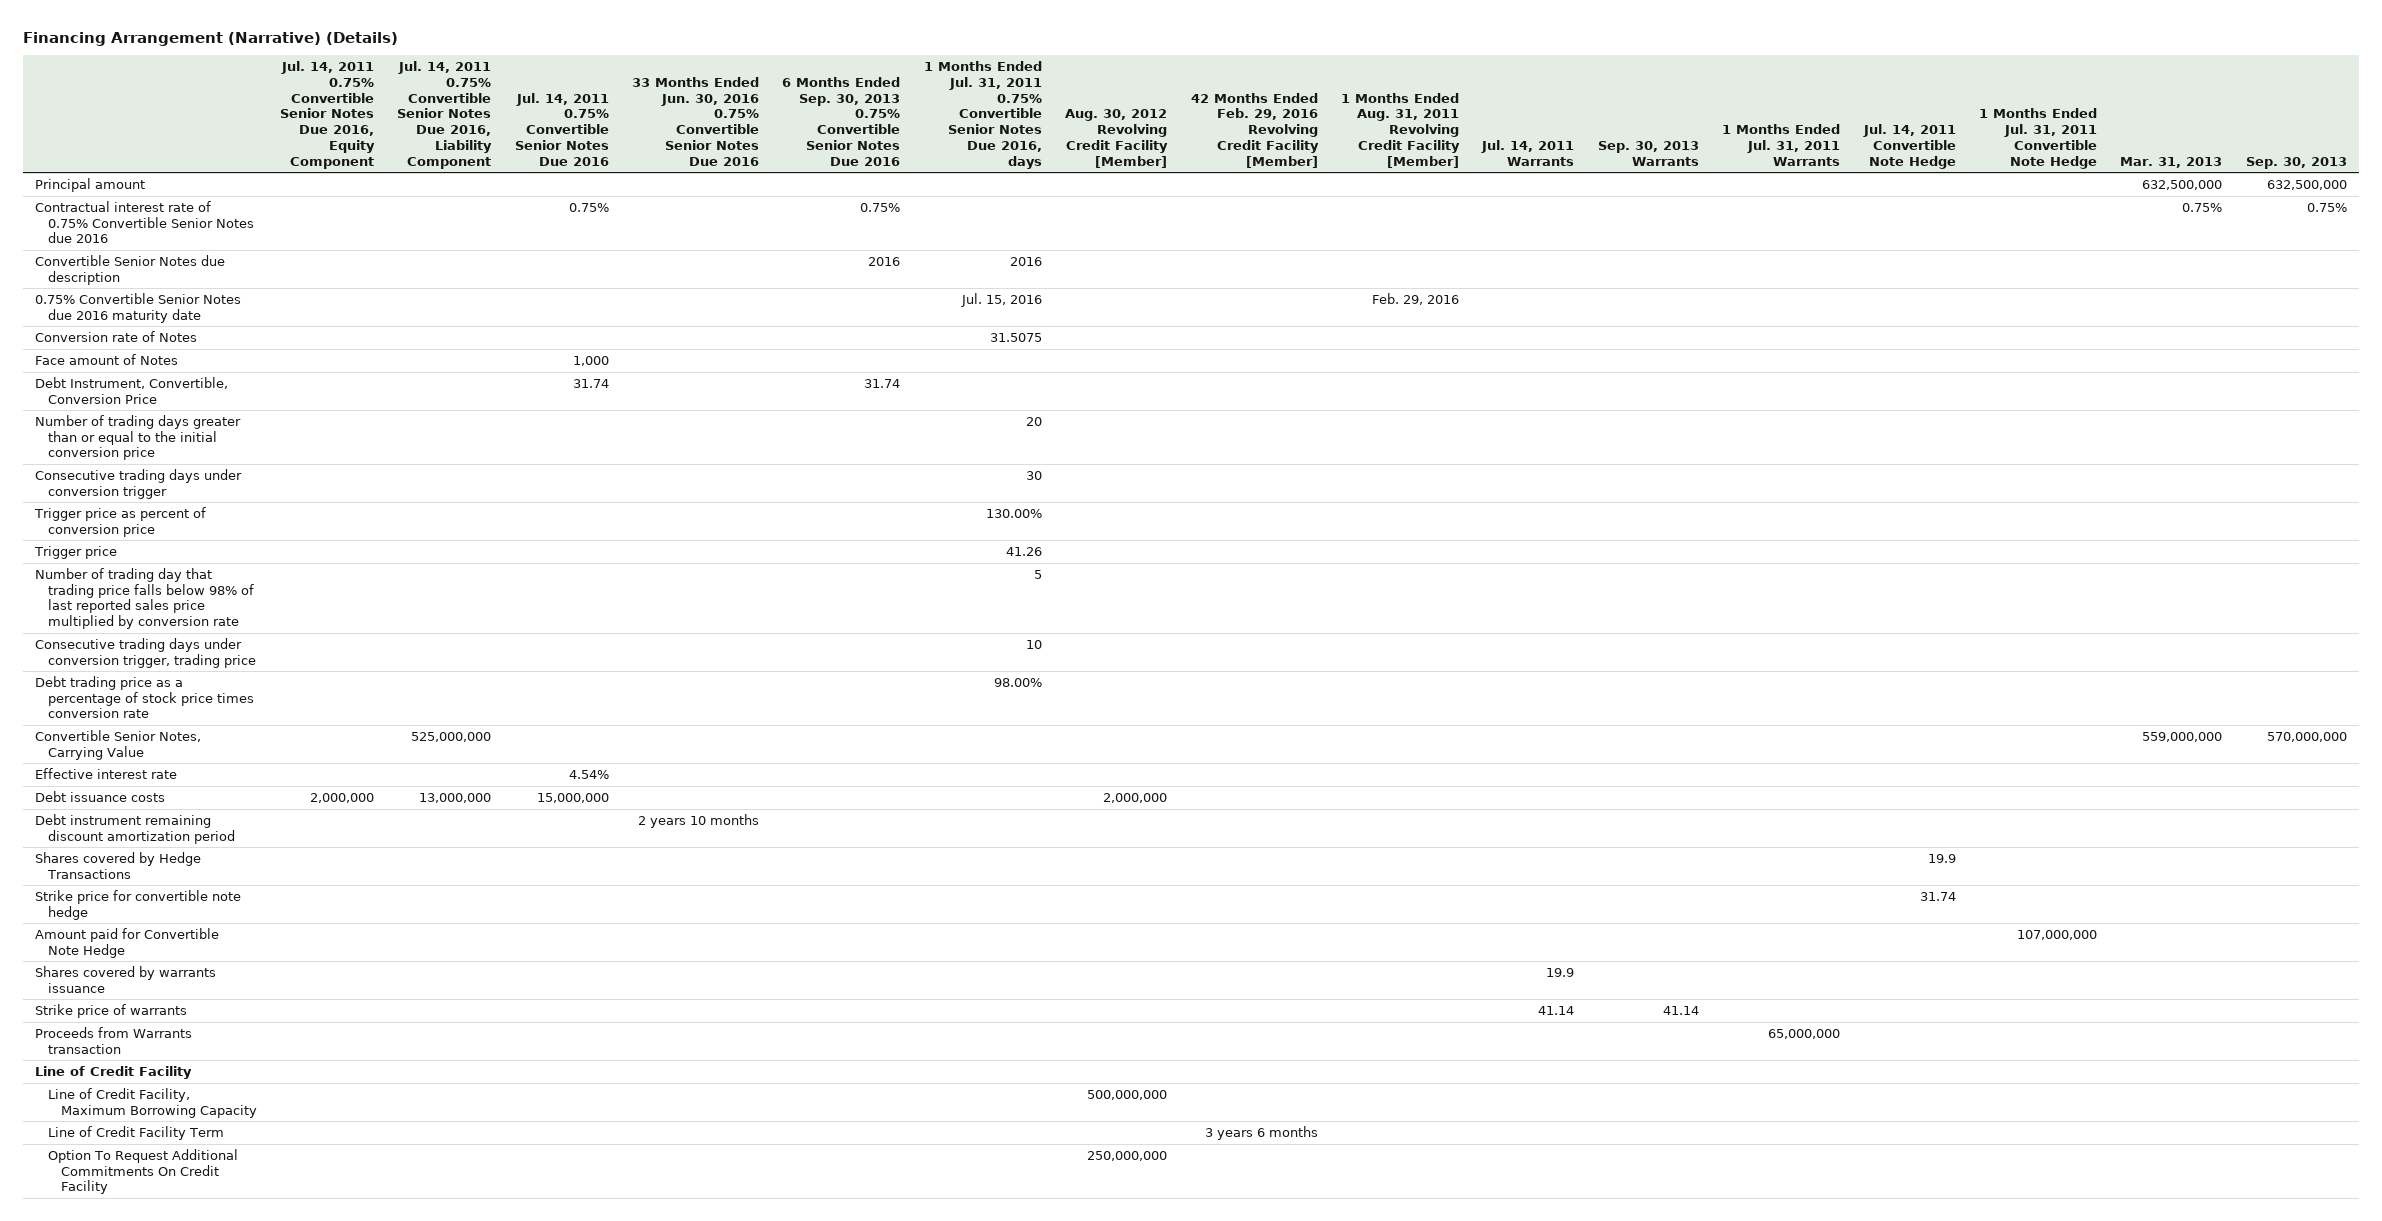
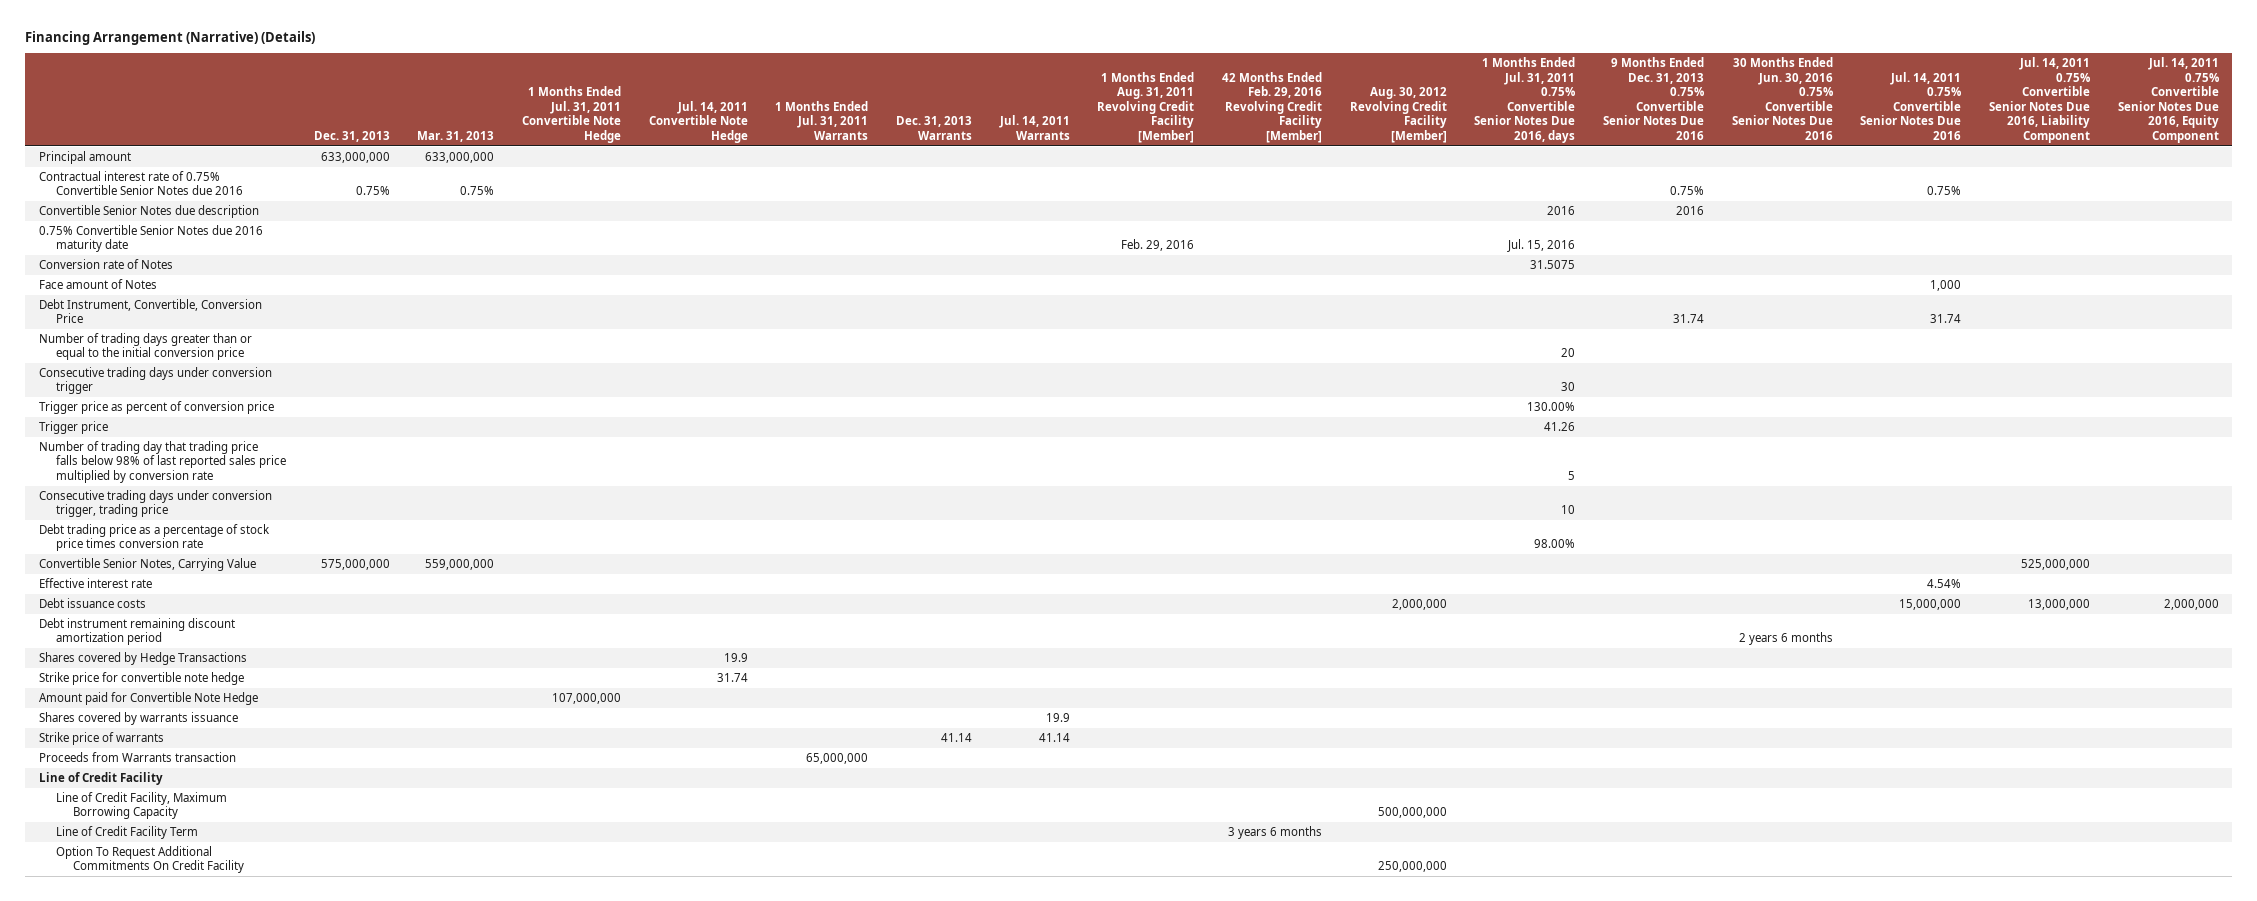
- | Jul. 14, 2011 0.75% Convertible Senior Notes Due 2016, Equity Component | Jul. 14, 2011 0.75% Convertible Senior Notes Due 2016, Liability Component | Jul. 14, 2011 0.75% Convertible Senior Notes Due 2016 | 33 Months Ended Jun. 30, 2016 0.75% Convertible Senior Notes Due 2016 | 6 Months Ended Sep. 30, 2013 0.75% Convertible Senior Notes Due 2016 | 1 Months Ended Jul. 31, 2011 0.75% Convertible Senior Notes Due 2016, days | Aug. 30, 2012 Revolving Credit Facility [Member] | 42 Months Ended Feb. 29, 2016 Revolving Credit Facility [Member] | 1 Months Ended Aug. 31, 2011 Revolving Credit Facility [Member] | Jul. 14, 2011 Warrants | Sep. 30, 2013 Warrants | 1 Months Ended Jul. 31, 2011 Warrants | Jul. 14, 2011 Convertible Note Hedge | 1 Months Ended Jul. 31, 2011 Convertible Note Hedge | Mar. 31, 2013 | Sep. 30, 2013
+ | Dec. 31, 2013 | Mar. 31, 2013 | 1 Months Ended Jul. 31, 2011 Convertible Note Hedge | Jul. 14, 2011 Convertible Note Hedge | 1 Months Ended Jul. 31, 2011 Warrants | Dec. 31, 2013 Warrants | Jul. 14, 2011 Warrants | 1 Months Ended Aug. 31, 2011 Revolving Credit Facility [Member] | 42 Months Ended Feb. 29, 2016 Revolving Credit Facility [Member] | Aug. 30, 2012 Revolving Credit Facility [Member] | 1 Months Ended Jul. 31, 2011 0.75% Convertible Senior Notes Due 2016, days | 9 Months Ended Dec. 31, 2013 0.75% Convertible Senior Notes Due 2016 | 30 Months Ended Jun. 30, 2016 0.75% Convertible Senior Notes Due 2016 | Jul. 14, 2011 0.75% Convertible Senior Notes Due 2016 | Jul. 14, 2011 0.75% Convertible Senior Notes Due 2016, Liability Component | Jul. 14, 2011 0.75% Convertible Senior Notes Due 2016, Equity Component
- Principal amount | | | | | | | | | | | | | | | 632,500,000 | 632,500,000
+ Principal amount | 633,000,000 | 633,000,000 | | | | | | | | | | | | | |

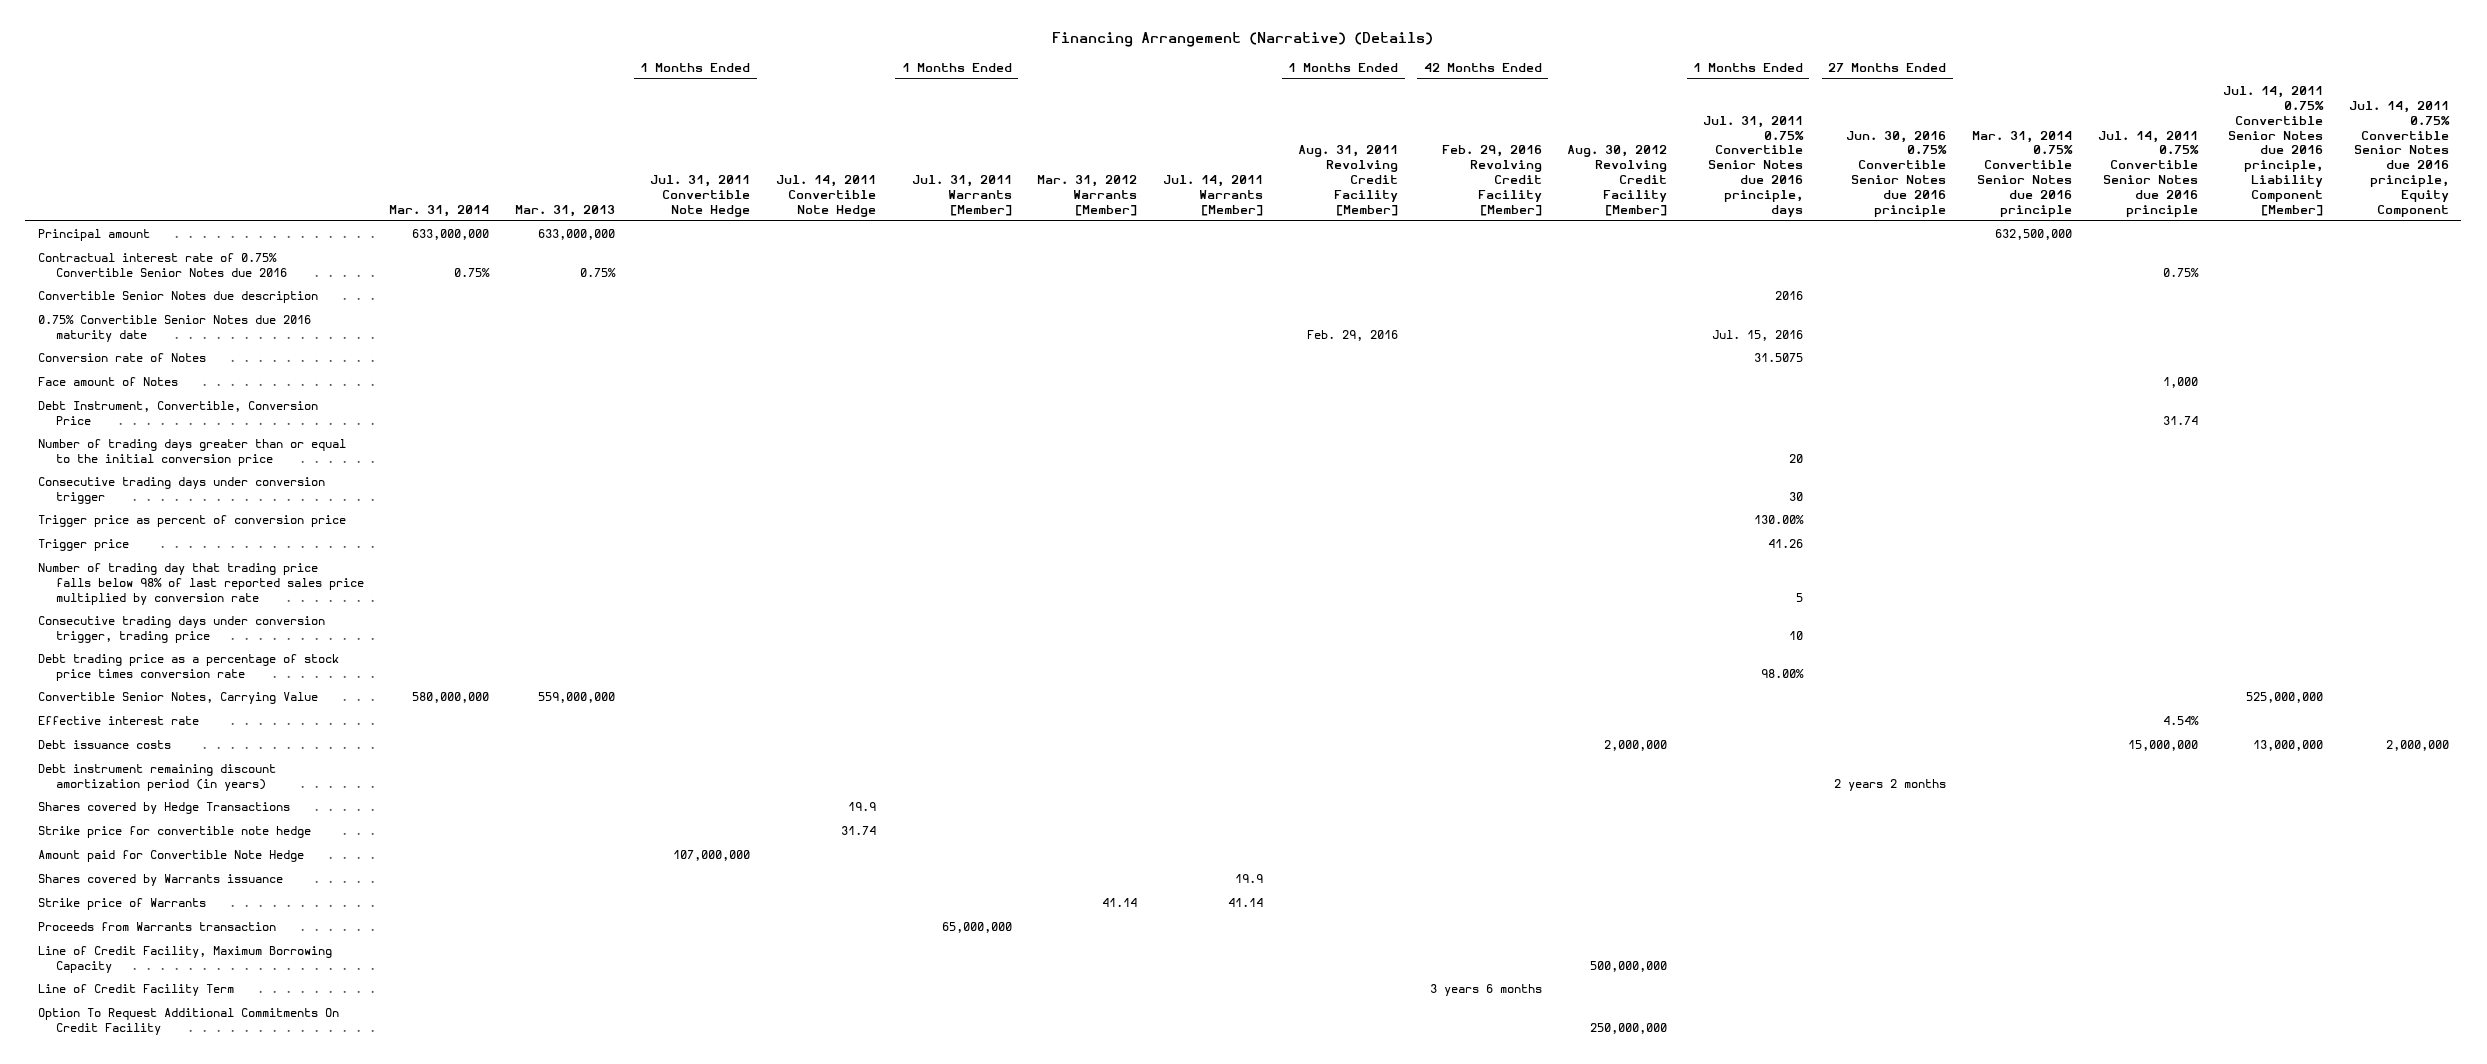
- | Dec. 31, 2013 | Mar. 31, 2013 | 1 Months Ended Jul. 31, 2011 Convertible Note Hedge | Jul. 14, 2011 Convertible Note Hedge | 1 Months Ended Jul. 31, 2011 Warrants | Dec. 31, 2013 Warrants | Jul. 14, 2011 Warrants | 1 Months Ended Aug. 31, 2011 Revolving Credit Facility [Member] | 42 Months Ended Feb. 29, 2016 Revolving Credit Facility [Member] | Aug. 30, 2012 Revolving Credit Facility [Member] | 1 Months Ended Jul. 31, 2011 0.75% Convertible Senior Notes Due 2016, days | 9 Months Ended Dec. 31, 2013 0.75% Convertible Senior Notes Due 2016 | 30 Months Ended Jun. 30, 2016 0.75% Convertible Senior Notes Due 2016 | Jul. 14, 2011 0.75% Convertible Senior Notes Due 2016 | Jul. 14, 2011 0.75% Convertible Senior Notes Due 2016, Liability Component | Jul. 14, 2011 0.75% Convertible Senior Notes Due 2016, Equity Component
+ | Mar. 31, 2014 | Mar. 31, 2013 | 1 Months Ended Jul. 31, 2011 Convertible Note Hedge | Jul. 14, 2011 Convertible Note Hedge | 1 Months Ended Jul. 31, 2011 Warrants [Member] | Mar. 31, 2012 Warrants [Member] | Jul. 14, 2011 Warrants [Member] | 1 Months Ended Aug. 31, 2011 Revolving Credit Facility [Member] | 42 Months Ended Feb. 29, 2016 Revolving Credit Facility [Member] | Aug. 30, 2012 Revolving Credit Facility [Member] | 1 Months Ended Jul. 31, 2011 0.75% Convertible Senior Notes due 2016 principle, days | 27 Months Ended Jun. 30, 2016 0.75% Convertible Senior Notes due 2016 principle | Mar. 31, 2014 0.75% Convertible Senior Notes due 2016 principle | Jul. 14, 2011 0.75% Convertible Senior Notes due 2016 principle | Jul. 14, 2011 0.75% Convertible Senior Notes due 2016 principle, Liability Component [Member] | Jul. 14, 2011 0.75% Convertible Senior Notes due 2016 principle, Equity Component
- Debt instrument remaining discount amortization period | | | | | | | | | | | | | 2 years 6 months | | |
+ Debt instrument remaining discount amortization period (in years) | | | | | | | | | | | | 2 years 2 months | | | |
- Shares covered by warrants issuance | | | | | | | 19.9 | | | | | | | | |
- Strike price of warrants | | | | | | 41.14 | 41.14 | | | | | | | | |
+ Shares covered by Warrants issuance | | | | | | | 19.9 | | | | | | | | |
+ Strike price of Warrants | | | | | | 41.14 | 41.14 | | | | | | | | |
- Line of Credit Facility

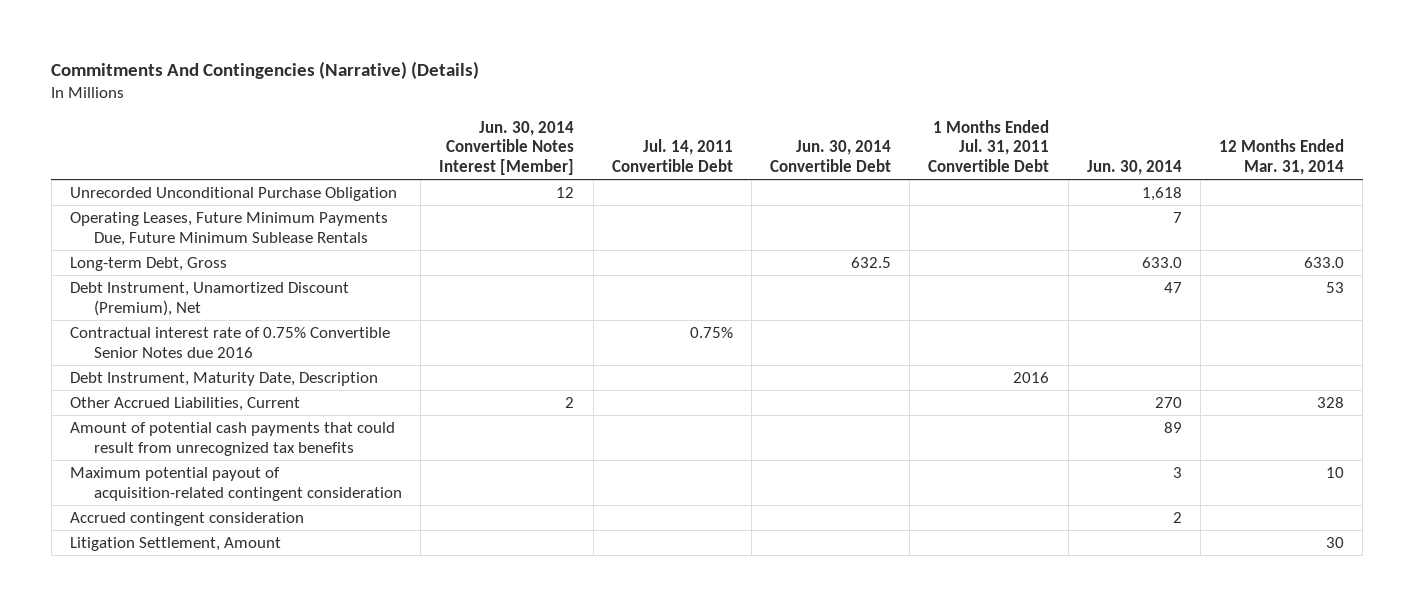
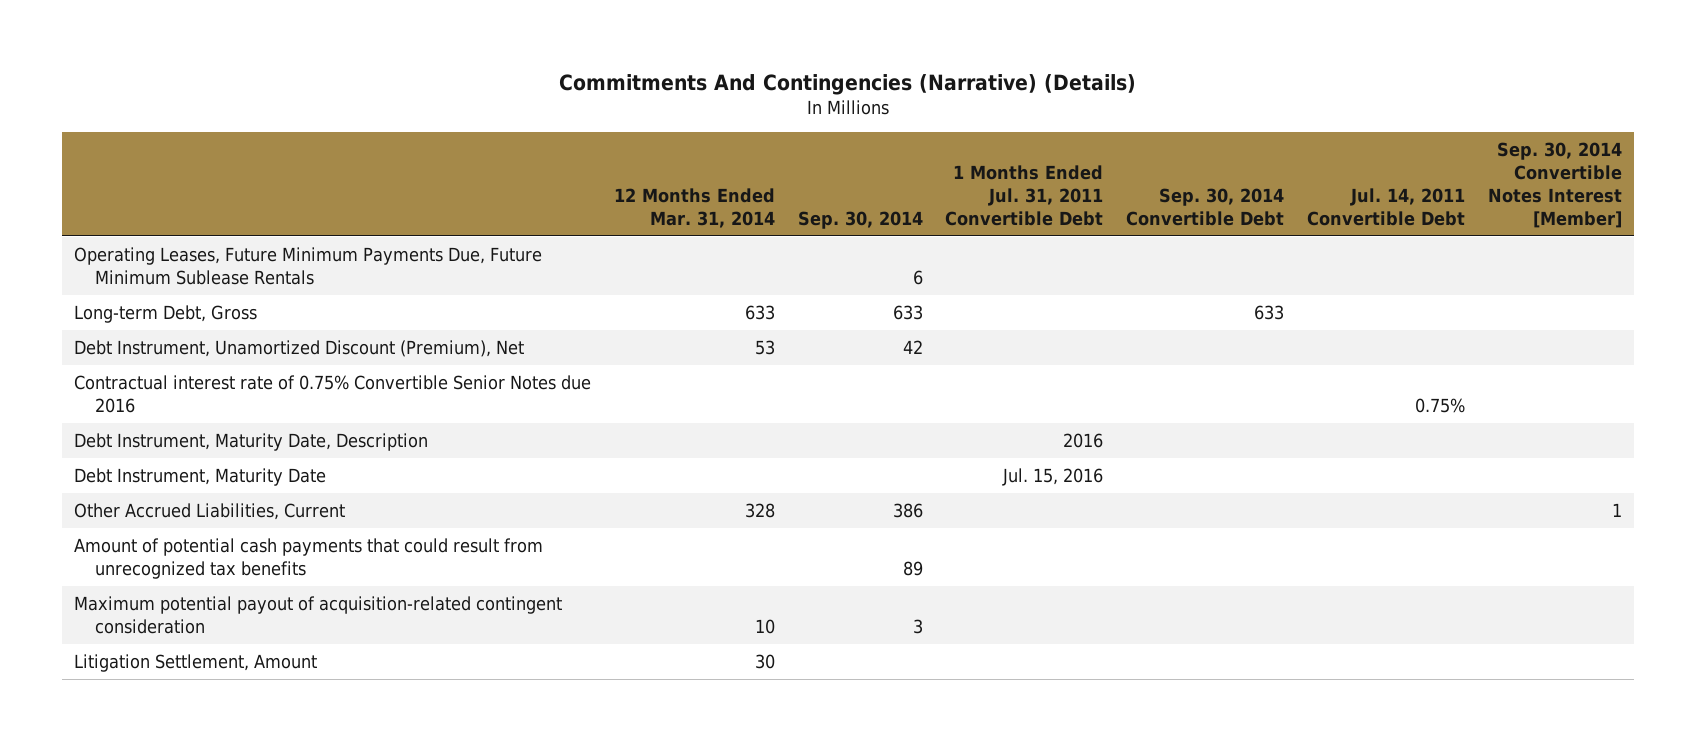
- | Jun. 30, 2014 Convertible Notes Interest [Member] | Jul. 14, 2011 Convertible Debt | Jun. 30, 2014 Convertible Debt | 1 Months Ended Jul. 31, 2011 Convertible Debt | Jun. 30, 2014 | 12 Months Ended Mar. 31, 2014
+ | 12 Months Ended Mar. 31, 2014 | Sep. 30, 2014 | 1 Months Ended Jul. 31, 2011 Convertible Debt | Sep. 30, 2014 Convertible Debt | Jul. 14, 2011 Convertible Debt | Sep. 30, 2014 Convertible Notes Interest [Member]
- Unrecorded Unconditional Purchase Obligation | 12 | | | | 1,618 |
- Long-term Debt, Gross | | | 632.5 | | 633.0 | 633.0
+ Long-term Debt, Gross | 633 | 633 | | 633 | |
+ Debt Instrument, Maturity Date | | | Jul. 15, 2016 | | |
- Accrued contingent consideration | | | | | 2 |

